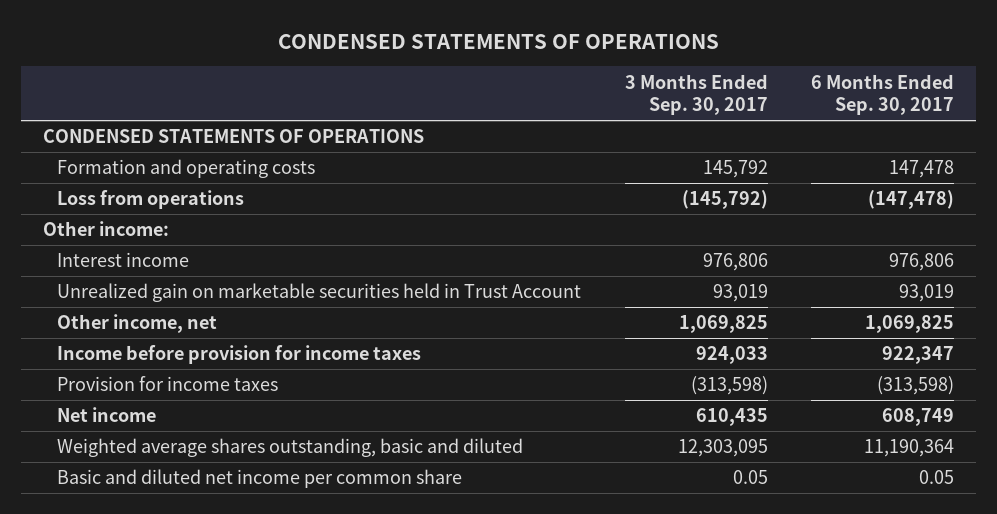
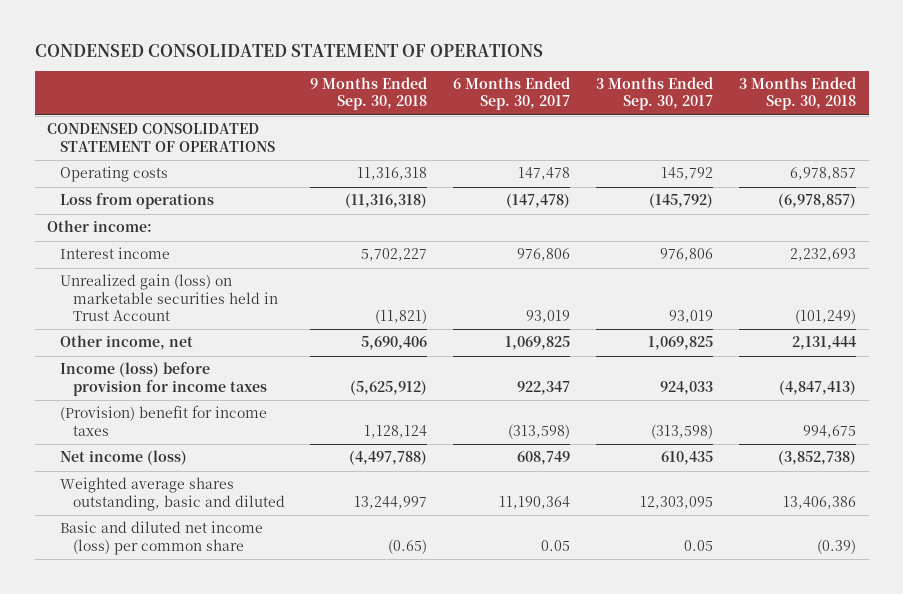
- CONDENSED STATEMENTS OF OPERATIONS
+ CONDENSED CONSOLIDATED STATEMENT OF OPERATIONS
- | 3 Months Ended Sep. 30, 2017 | 6 Months Ended Sep. 30, 2017
+ | 9 Months Ended Sep. 30, 2018 | 6 Months Ended Sep. 30, 2017 | 3 Months Ended Sep. 30, 2017 | 3 Months Ended Sep. 30, 2018
- CONDENSED STATEMENTS OF OPERATIONS
- Formation and operating costs | 145,792 | 147,478
+ CONDENSED CONSOLIDATED STATEMENT OF OPERATIONS
+ Operating costs | 11,316,318 | 147,478 | 145,792 | 6,978,857
- Unrealized gain on marketable securities held in Trust Account | 93,019 | 93,019
+ Unrealized gain (loss) on marketable securities held in Trust Account | (11,821) | 93,019 | 93,019 | (101,249)
- Income before provision for income taxes | 924,033 | 922,347
- Provision for income taxes | (313,598) | (313,598)
- Net income | 610,435 | 608,749
+ Income (loss) before provision for income taxes | (5,625,912) | 922,347 | 924,033 | (4,847,413)
+ (Provision) benefit for income taxes | 1,128,124 | (313,598) | (313,598) | 994,675
+ Net income (loss) | (4,497,788) | 608,749 | 610,435 | (3,852,738)
- Basic and diluted net income per common share | 0.05 | 0.05
+ Basic and diluted net income (loss) per common share | (0.65) | 0.05 | 0.05 | (0.39)

